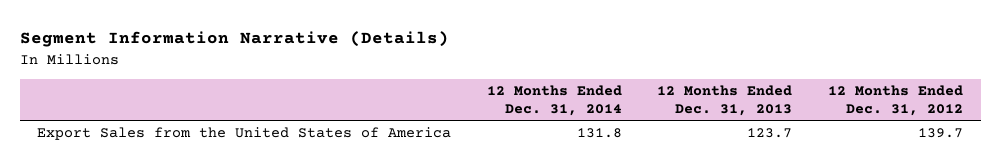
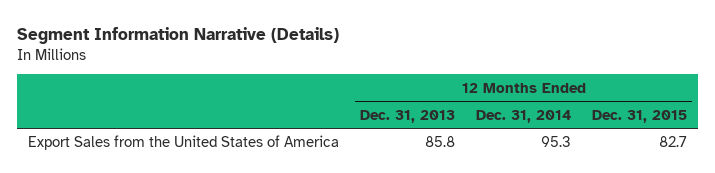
- | 12 Months Ended Dec. 31, 2014 | 12 Months Ended Dec. 31, 2013 | 12 Months Ended Dec. 31, 2012
+ | 12 Months Ended Dec. 31, 2013 | 12 Months Ended Dec. 31, 2014 | 12 Months Ended Dec. 31, 2015
- Export Sales from the United States of America | 131.8 | 123.7 | 139.7
+ Export Sales from the United States of America | 85.8 | 95.3 | 82.7

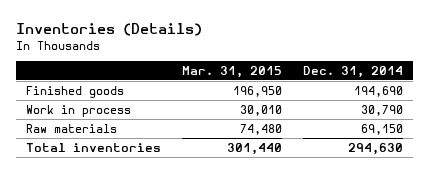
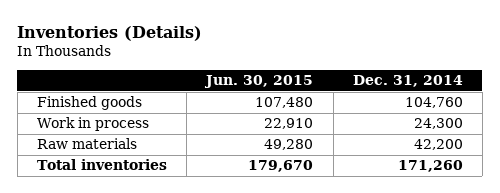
- | Mar. 31, 2015 | Dec. 31, 2014
+ | Jun. 30, 2015 | Dec. 31, 2014
- Finished goods | 196,950 | 194,690
- Work in process | 30,010 | 30,790
- Raw materials | 74,480 | 69,150
- Total inventories | 301,440 | 294,630
+ Finished goods | 107,480 | 104,760
+ Work in process | 22,910 | 24,300
+ Raw materials | 49,280 | 42,200
+ Total inventories | 179,670 | 171,260

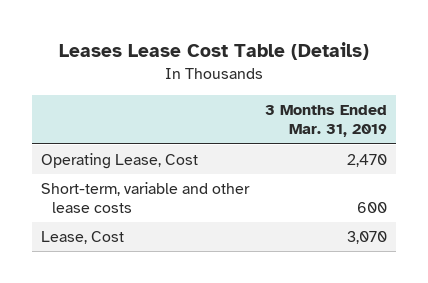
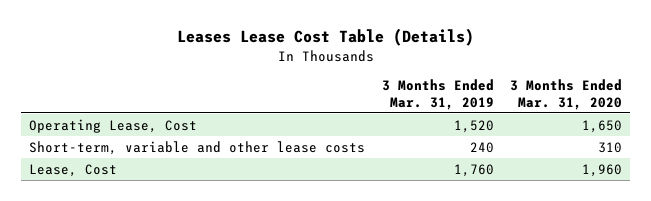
- | 3 Months Ended Mar. 31, 2019
+ | 3 Months Ended Mar. 31, 2019 | 3 Months Ended Mar. 31, 2020
- Operating Lease, Cost | 2,470
- Short-term, variable and other lease costs | 600
- Lease, Cost | 3,070
+ Operating Lease, Cost | 1,520 | 1,650
+ Short-term, variable and other lease costs | 240 | 310
+ Lease, Cost | 1,760 | 1,960

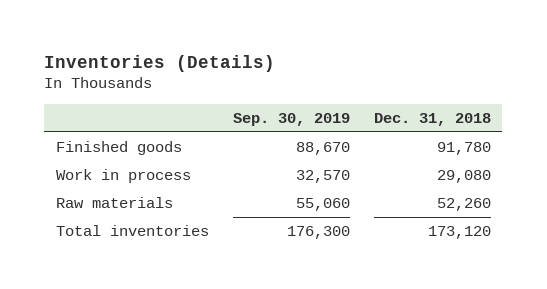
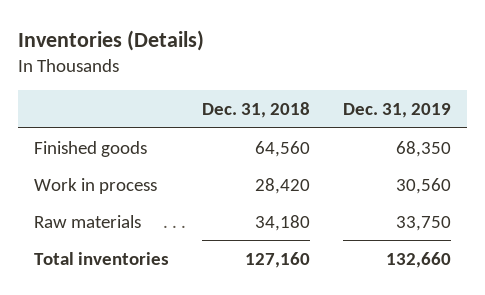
- | Sep. 30, 2019 | Dec. 31, 2018
+ | Dec. 31, 2018 | Dec. 31, 2019
- Finished goods | 88,670 | 91,780
- Work in process | 32,570 | 29,080
- Raw materials | 55,060 | 52,260
- Total inventories | 176,300 | 173,120
+ Finished goods | 64,560 | 68,350
+ Work in process | 28,420 | 30,560
+ Raw materials | 34,180 | 33,750
+ Total inventories | 127,160 | 132,660

